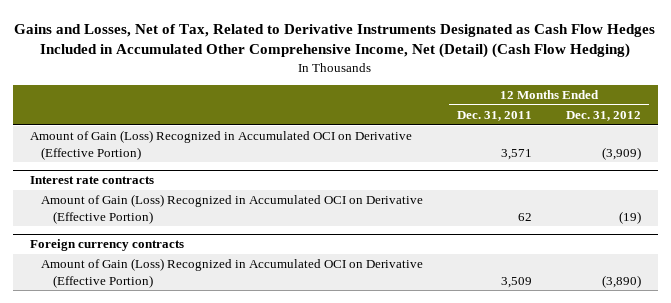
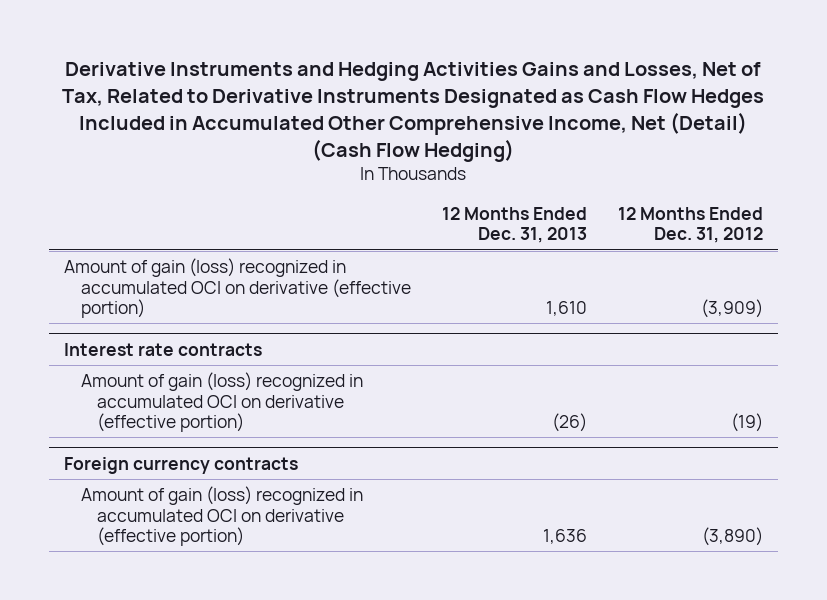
- Gains and Losses, Net of Tax, Related to Derivative Instruments Designated as Cash Flow Hedges Included in Accumulated Other Comprehensive Income, Net (Detail) (Cash Flow Hedging)
+ Derivative Instruments and Hedging Activities Gains and Losses, Net of Tax, Related to Derivative Instruments Designated as Cash Flow Hedges Included in Accumulated Other Comprehensive Income, Net (Detail) (Cash Flow Hedging)
- | 12 Months Ended Dec. 31, 2011 | 12 Months Ended Dec. 31, 2012
+ | 12 Months Ended Dec. 31, 2013 | 12 Months Ended Dec. 31, 2012
- Amount of Gain (Loss) Recognized in Accumulated OCI on Derivative (Effective Portion) | 3,571 | (3,909)
+ Amount of gain (loss) recognized in accumulated OCI on derivative (effective portion) | 1,610 | (3,909)
@ Interest rate contracts
- Amount of Gain (Loss) Recognized in Accumulated OCI on Derivative (Effective Portion) | 62 | (19)
+ Amount of gain (loss) recognized in accumulated OCI on derivative (effective portion) | (26) | (19)
@ Foreign currency contracts
- Amount of Gain (Loss) Recognized in Accumulated OCI on Derivative (Effective Portion) | 3,509 | (3,890)
+ Amount of gain (loss) recognized in accumulated OCI on derivative (effective portion) | 1,636 | (3,890)

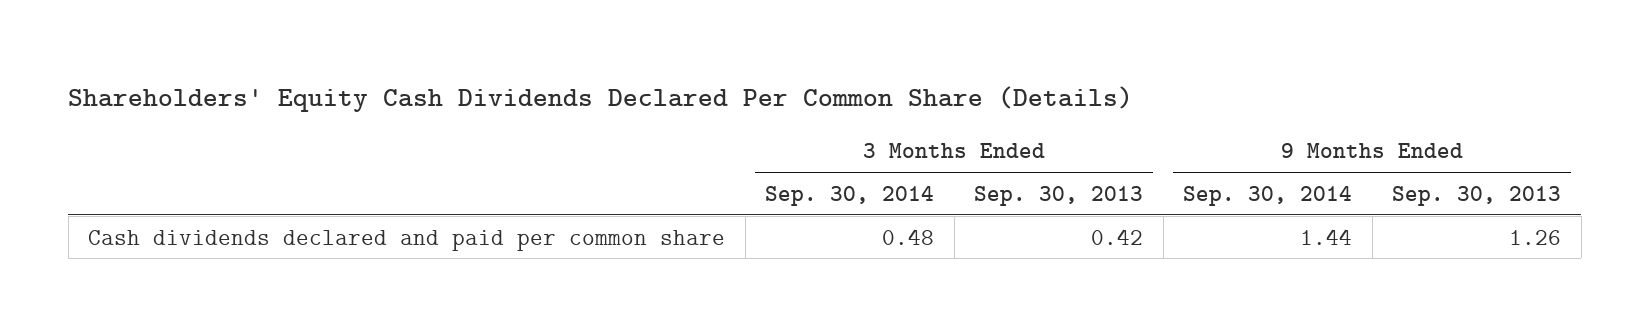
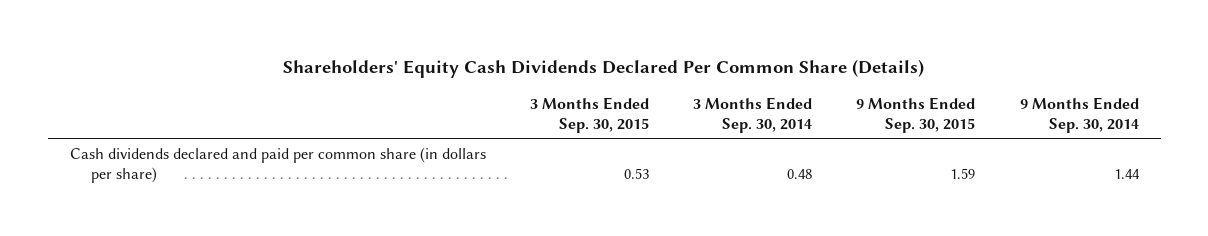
- | 3 Months Ended Sep. 30, 2014 | 3 Months Ended Sep. 30, 2013 | 9 Months Ended Sep. 30, 2014 | 9 Months Ended Sep. 30, 2013
+ | 3 Months Ended Sep. 30, 2015 | 3 Months Ended Sep. 30, 2014 | 9 Months Ended Sep. 30, 2015 | 9 Months Ended Sep. 30, 2014
- Cash dividends declared and paid per common share | 0.48 | 0.42 | 1.44 | 1.26
+ Cash dividends declared and paid per common share (in dollars per share) | 0.53 | 0.48 | 1.59 | 1.44

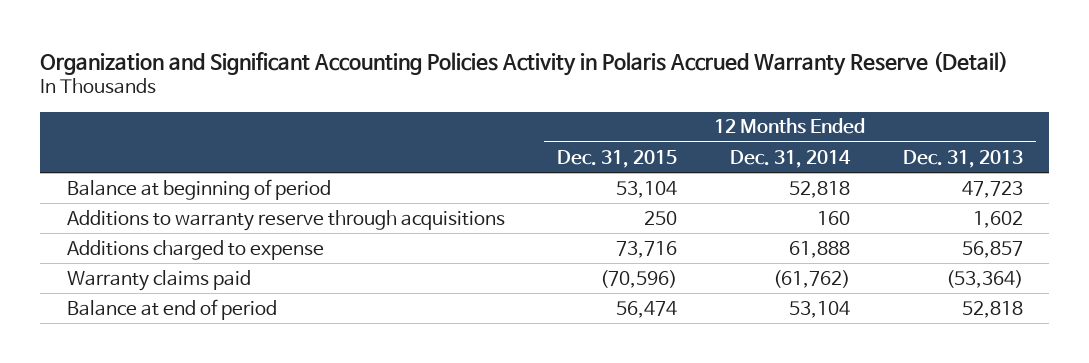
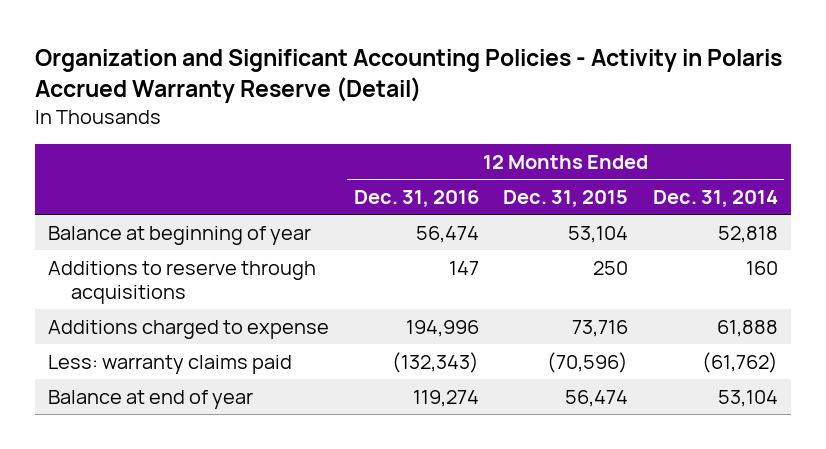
- Organization and Significant Accounting Policies Activity in Polaris Accrued Warranty Reserve (Detail)
+ Organization and Significant Accounting Policies - Activity in Polaris Accrued Warranty Reserve (Detail)
- | 12 Months Ended Dec. 31, 2015 | 12 Months Ended Dec. 31, 2014 | 12 Months Ended Dec. 31, 2013
+ | 12 Months Ended Dec. 31, 2016 | 12 Months Ended Dec. 31, 2015 | 12 Months Ended Dec. 31, 2014
- Balance at beginning of period | 53,104 | 52,818 | 47,723
- Additions to warranty reserve through acquisitions | 250 | 160 | 1,602
+ Balance at beginning of year | 56,474 | 53,104 | 52,818
+ Additions to reserve through acquisitions | 147 | 250 | 160
- Warranty claims paid | (70,596) | (61,762) | (53,364)
- Balance at end of period | 56,474 | 53,104 | 52,818
+ Less: warranty claims paid | (132,343) | (70,596) | (61,762)
+ Balance at end of year | 119,274 | 56,474 | 53,104

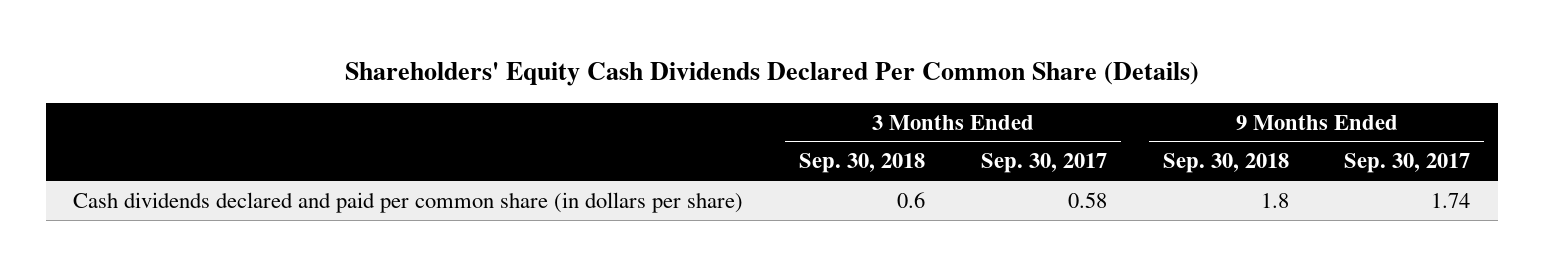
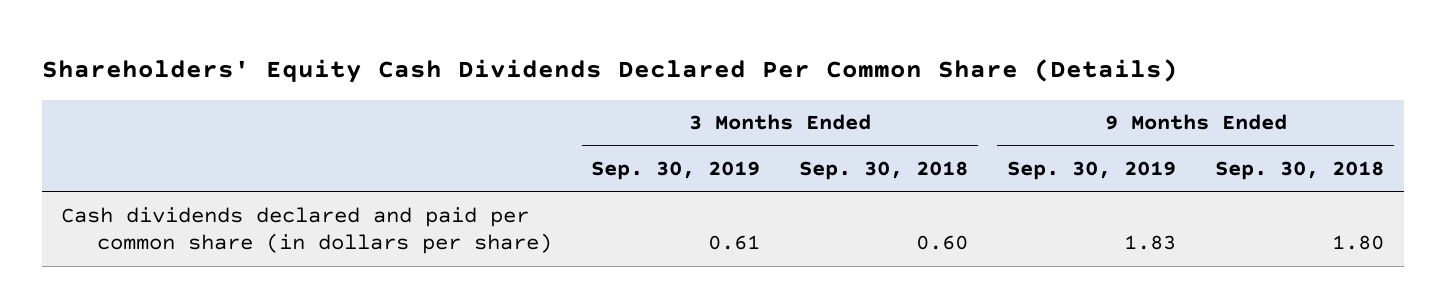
- | 3 Months Ended Sep. 30, 2018 | 3 Months Ended Sep. 30, 2017 | 9 Months Ended Sep. 30, 2018 | 9 Months Ended Sep. 30, 2017
+ | 3 Months Ended Sep. 30, 2019 | 3 Months Ended Sep. 30, 2018 | 9 Months Ended Sep. 30, 2019 | 9 Months Ended Sep. 30, 2018
- Cash dividends declared and paid per common share (in dollars per share) | 0.6 | 0.58 | 1.8 | 1.74
+ Cash dividends declared and paid per common share (in dollars per share) | 0.61 | 0.60 | 1.83 | 1.80

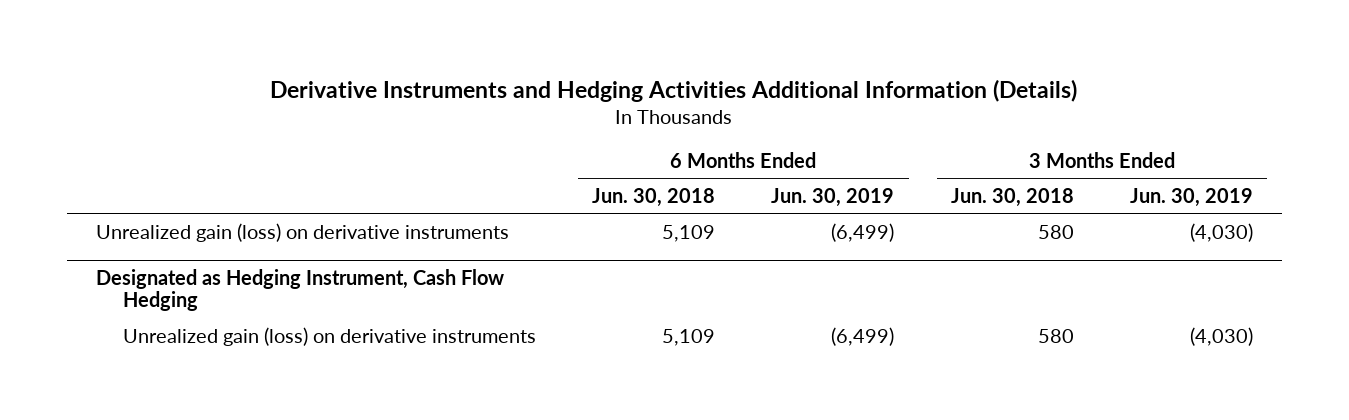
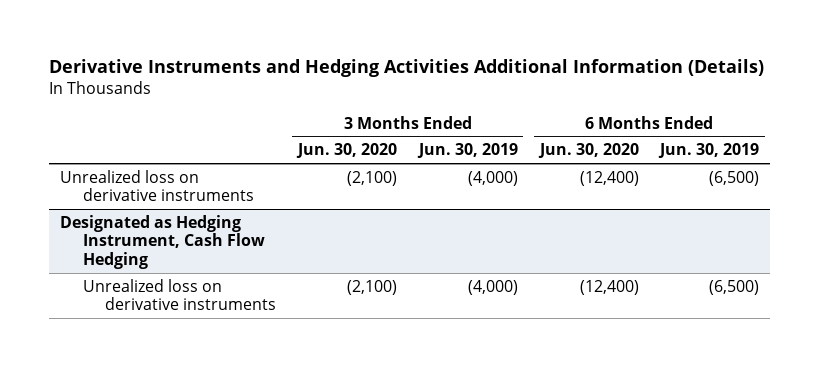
- | 6 Months Ended Jun. 30, 2018 | 6 Months Ended Jun. 30, 2019 | 3 Months Ended Jun. 30, 2018 | 3 Months Ended Jun. 30, 2019
+ | 3 Months Ended Jun. 30, 2020 | 3 Months Ended Jun. 30, 2019 | 6 Months Ended Jun. 30, 2020 | 6 Months Ended Jun. 30, 2019
- Unrealized gain (loss) on derivative instruments | 5,109 | (6,499) | 580 | (4,030)
+ Unrealized loss on derivative instruments | (2,100) | (4,000) | (12,400) | (6,500)
@ Designated as Hedging Instrument, Cash Flow Hedging
- Unrealized gain (loss) on derivative instruments | 5,109 | (6,499) | 580 | (4,030)
+ Unrealized loss on derivative instruments | (2,100) | (4,000) | (12,400) | (6,500)

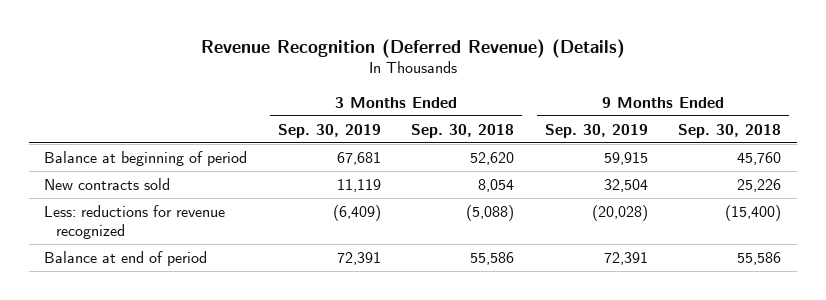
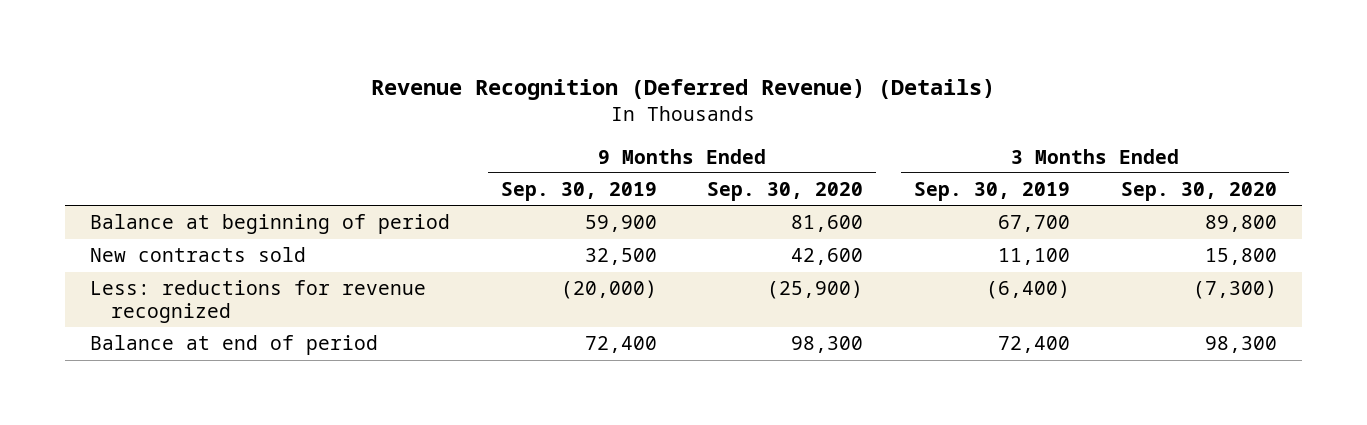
- | 3 Months Ended Sep. 30, 2019 | 3 Months Ended Sep. 30, 2018 | 9 Months Ended Sep. 30, 2019 | 9 Months Ended Sep. 30, 2018
+ | 9 Months Ended Sep. 30, 2019 | 9 Months Ended Sep. 30, 2020 | 3 Months Ended Sep. 30, 2019 | 3 Months Ended Sep. 30, 2020
- Balance at beginning of period | 67,681 | 52,620 | 59,915 | 45,760
- New contracts sold | 11,119 | 8,054 | 32,504 | 25,226
- Less: reductions for revenue recognized | (6,409) | (5,088) | (20,028) | (15,400)
- Balance at end of period | 72,391 | 55,586 | 72,391 | 55,586
+ Balance at beginning of period | 59,900 | 81,600 | 67,700 | 89,800
+ New contracts sold | 32,500 | 42,600 | 11,100 | 15,800
+ Less: reductions for revenue recognized | (20,000) | (25,900) | (6,400) | (7,300)
+ Balance at end of period | 72,400 | 98,300 | 72,400 | 98,300

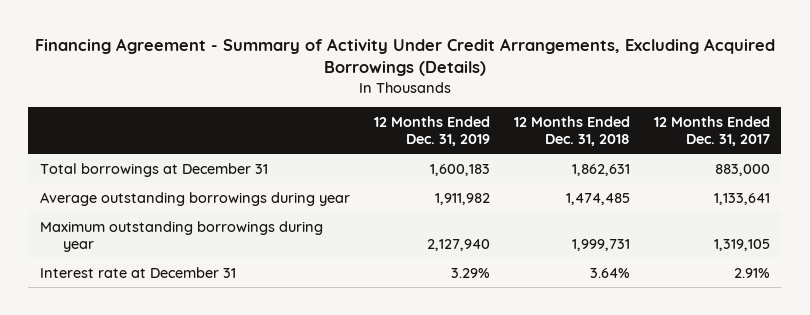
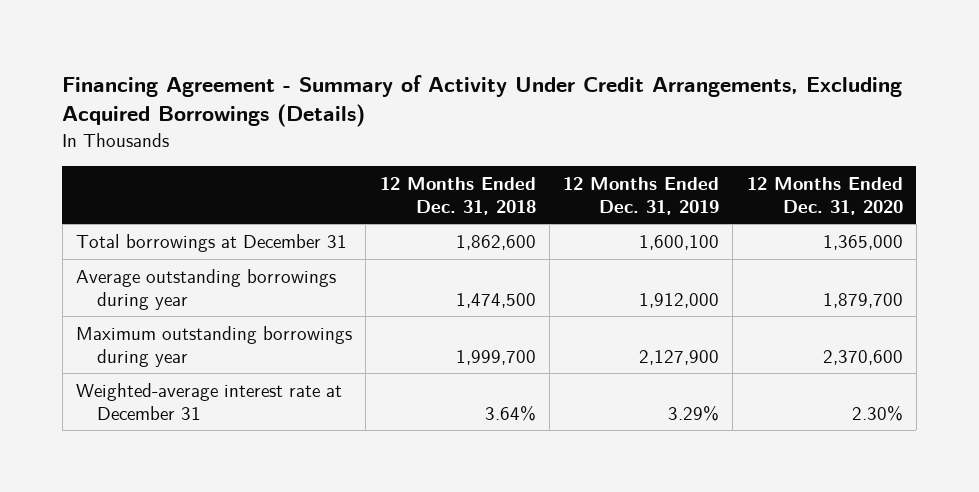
- | 12 Months Ended Dec. 31, 2019 | 12 Months Ended Dec. 31, 2018 | 12 Months Ended Dec. 31, 2017
+ | 12 Months Ended Dec. 31, 2018 | 12 Months Ended Dec. 31, 2019 | 12 Months Ended Dec. 31, 2020
- Total borrowings at December 31 | 1,600,183 | 1,862,631 | 883,000
- Average outstanding borrowings during year | 1,911,982 | 1,474,485 | 1,133,641
- Maximum outstanding borrowings during year | 2,127,940 | 1,999,731 | 1,319,105
- Interest rate at December 31 | 3.29% | 3.64% | 2.91%
+ Total borrowings at December 31 | 1,862,600 | 1,600,100 | 1,365,000
+ Average outstanding borrowings during year | 1,474,500 | 1,912,000 | 1,879,700
+ Maximum outstanding borrowings during year | 1,999,700 | 2,127,900 | 2,370,600
+ Weighted-average interest rate at December 31 | 3.64% | 3.29% | 2.30%

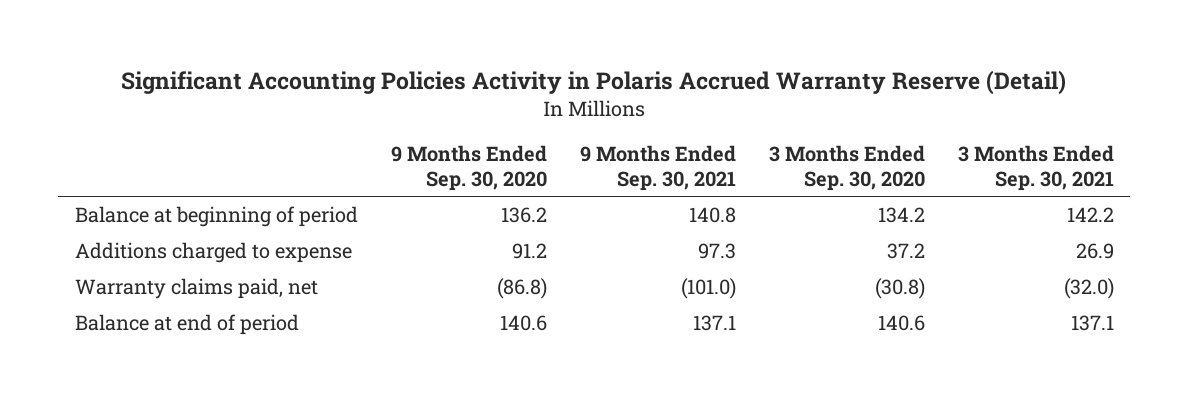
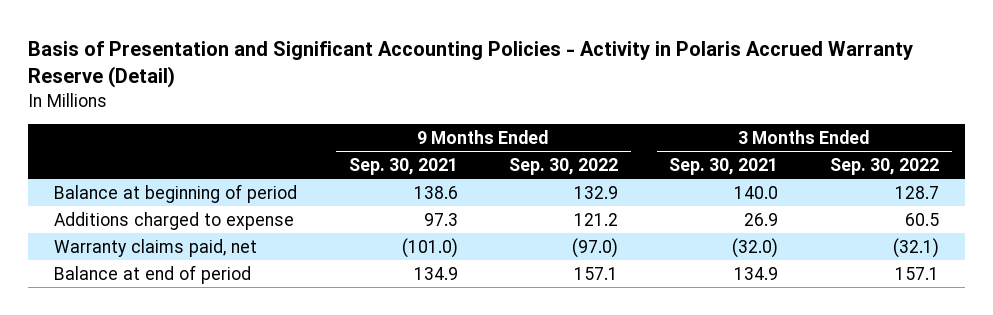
- Significant Accounting Policies Activity in Polaris Accrued Warranty Reserve (Detail)
+ Basis of Presentation and Significant Accounting Policies - Activity in Polaris Accrued Warranty Reserve (Detail)
- | 9 Months Ended Sep. 30, 2020 | 9 Months Ended Sep. 30, 2021 | 3 Months Ended Sep. 30, 2020 | 3 Months Ended Sep. 30, 2021
+ | 9 Months Ended Sep. 30, 2021 | 9 Months Ended Sep. 30, 2022 | 3 Months Ended Sep. 30, 2021 | 3 Months Ended Sep. 30, 2022
- Balance at beginning of period | 136.2 | 140.8 | 134.2 | 142.2
+ Balance at beginning of period | 138.6 | 132.9 | 140.0 | 128.7
- Balance at end of period | 140.6 | 137.1 | 140.6 | 137.1
+ Balance at end of period | 134.9 | 157.1 | 134.9 | 157.1

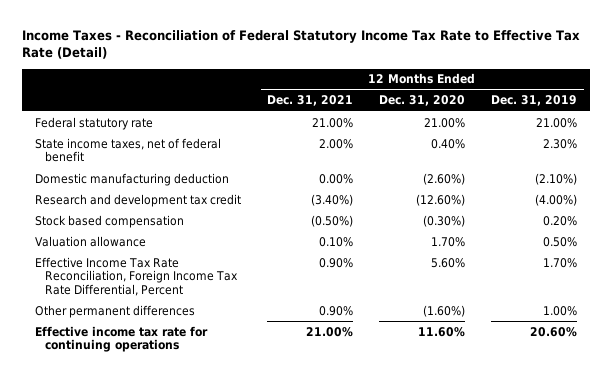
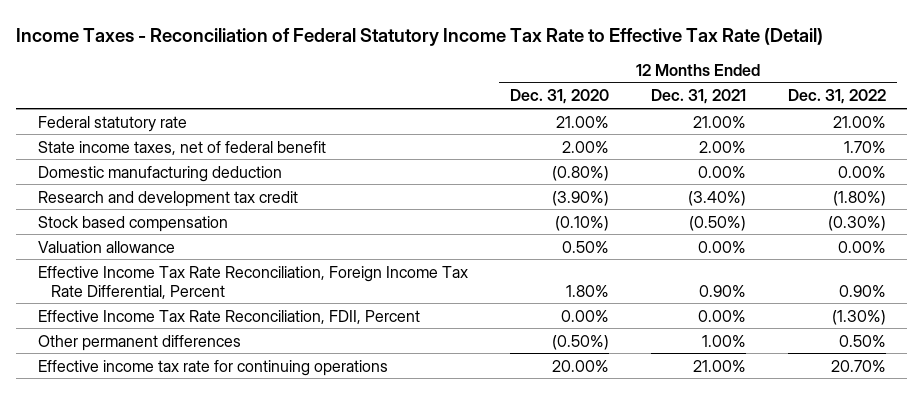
- | 12 Months Ended Dec. 31, 2021 | 12 Months Ended Dec. 31, 2020 | 12 Months Ended Dec. 31, 2019
+ | 12 Months Ended Dec. 31, 2020 | 12 Months Ended Dec. 31, 2021 | 12 Months Ended Dec. 31, 2022
- State income taxes, net of federal benefit | 2.00% | 0.40% | 2.30%
- Domestic manufacturing deduction | 0.00% | (2.60%) | (2.10%)
- Research and development tax credit | (3.40%) | (12.60%) | (4.00%)
- Stock based compensation | (0.50%) | (0.30%) | 0.20%
- Valuation allowance | 0.10% | 1.70% | 0.50%
- Effective Income Tax Rate Reconciliation, Foreign Income Tax Rate Differential, Percent | 0.90% | 5.60% | 1.70%
- Other permanent differences | 0.90% | (1.60%) | 1.00%
- Effective income tax rate for continuing operations | 21.00% | 11.60% | 20.60%
+ State income taxes, net of federal benefit | 2.00% | 2.00% | 1.70%
+ Domestic manufacturing deduction | (0.80%) | 0.00% | 0.00%
+ Research and development tax credit | (3.90%) | (3.40%) | (1.80%)
+ Stock based compensation | (0.10%) | (0.50%) | (0.30%)
+ Valuation allowance | 0.50% | 0.00% | 0.00%
+ Effective Income Tax Rate Reconciliation, Foreign Income Tax Rate Differential, Percent | 1.80% | 0.90% | 0.90%
+ Effective Income Tax Rate Reconciliation, FDII, Percent | 0.00% | 0.00% | (1.30%)
+ Other permanent differences | (0.50%) | 1.00% | 0.50%
+ Effective income tax rate for continuing operations | 20.00% | 21.00% | 20.70%

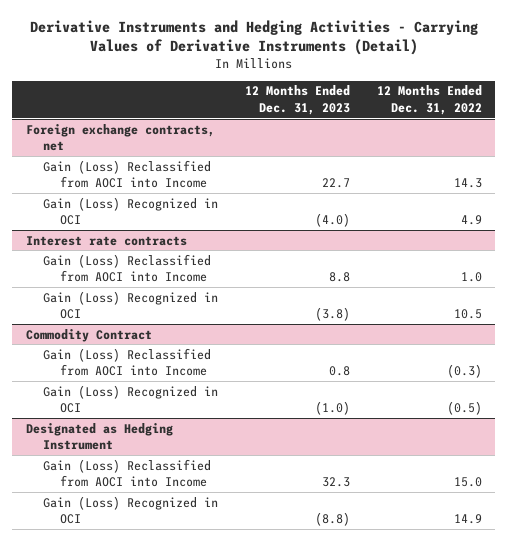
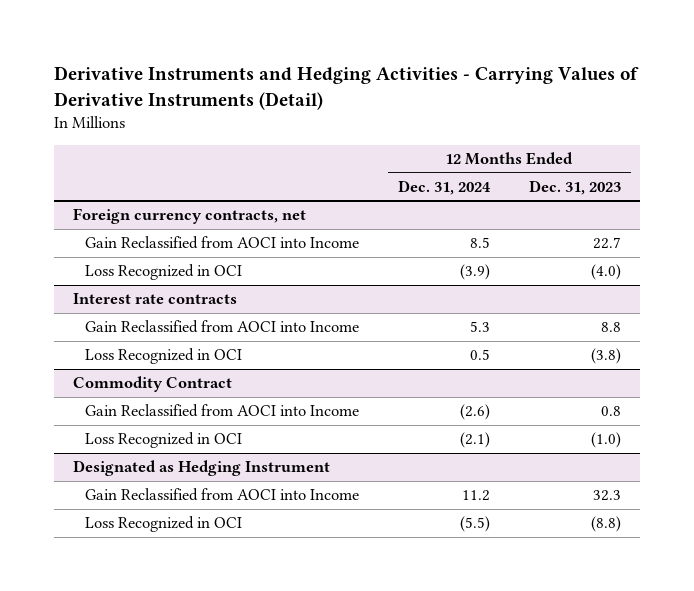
- | 12 Months Ended Dec. 31, 2023 | 12 Months Ended Dec. 31, 2022
+ | 12 Months Ended Dec. 31, 2024 | 12 Months Ended Dec. 31, 2023
- Foreign exchange contracts, net
- Gain (Loss) Reclassified from AOCI into Income | 22.7 | 14.3
- Gain (Loss) Recognized in OCI | (4.0) | 4.9
+ Foreign currency contracts, net
+ Gain Reclassified from AOCI into Income | 8.5 | 22.7
+ Loss Recognized in OCI | (3.9) | (4.0)
@ Interest rate contracts
- Gain (Loss) Reclassified from AOCI into Income | 8.8 | 1.0
- Gain (Loss) Recognized in OCI | (3.8) | 10.5
+ Gain Reclassified from AOCI into Income | 5.3 | 8.8
+ Loss Recognized in OCI | 0.5 | (3.8)
@ Commodity Contract
- Gain (Loss) Reclassified from AOCI into Income | 0.8 | (0.3)
- Gain (Loss) Recognized in OCI | (1.0) | (0.5)
+ Gain Reclassified from AOCI into Income | (2.6) | 0.8
+ Loss Recognized in OCI | (2.1) | (1.0)
@ Designated as Hedging Instrument
- Gain (Loss) Reclassified from AOCI into Income | 32.3 | 15.0
- Gain (Loss) Recognized in OCI | (8.8) | 14.9
+ Gain Reclassified from AOCI into Income | 11.2 | 32.3
+ Loss Recognized in OCI | (5.5) | (8.8)

